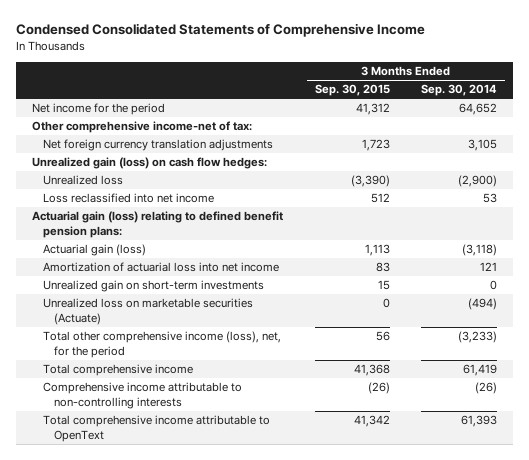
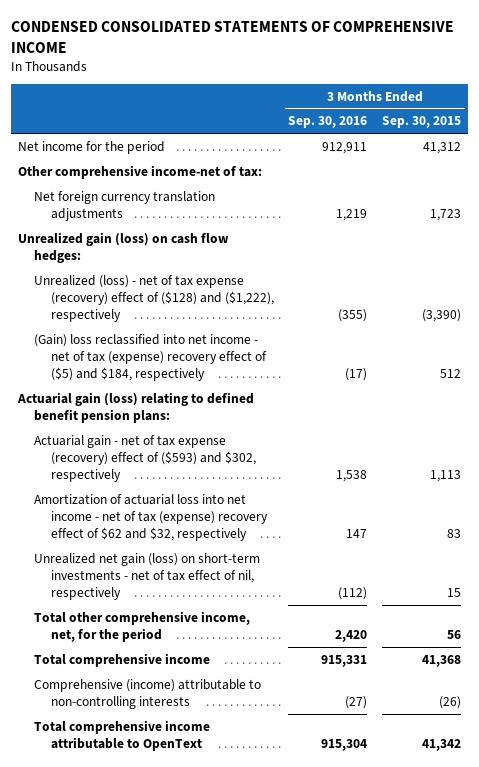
- Condensed Consolidated Statements of Comprehensive Income
+ CONDENSED CONSOLIDATED STATEMENTS OF COMPREHENSIVE INCOME
- | 3 Months Ended Sep. 30, 2015 | 3 Months Ended Sep. 30, 2014
+ | 3 Months Ended Sep. 30, 2016 | 3 Months Ended Sep. 30, 2015
- Unrealized loss | (3,390) | (2,900)
- Loss reclassified into net income | 512 | 53
+ Unrealized (loss) - net of tax expense (recovery) effect of ($128) and ($1,222), respectively | (355) | (3,390)
+ (Gain) loss reclassified into net income - net of tax (expense) recovery effect of ($5) and $184, respectively | (17) | 512
- Actuarial gain (loss) | 1,113 | (3,118)
- Amortization of actuarial loss into net income | 83 | 121
- Unrealized gain on short-term investments | 15 | 0
- Unrealized loss on marketable securities (Actuate) | 0 | (494)
- Total other comprehensive income (loss), net, for the period | 56 | (3,233)
+ Actuarial gain - net of tax expense (recovery) effect of ($593) and $302, respectively | 1,538 | 1,113
+ Amortization of actuarial loss into net income - net of tax (expense) recovery effect of $62 and $32, respectively | 147 | 83
+ Unrealized net gain (loss) on short-term investments - net of tax effect of nil, respectively | (112) | 15
+ Total other comprehensive income, net, for the period | 2,420 | 56
- Comprehensive income attributable to non-controlling interests | (26) | (26)
+ Comprehensive (income) attributable to non-controlling interests | (27) | (26)

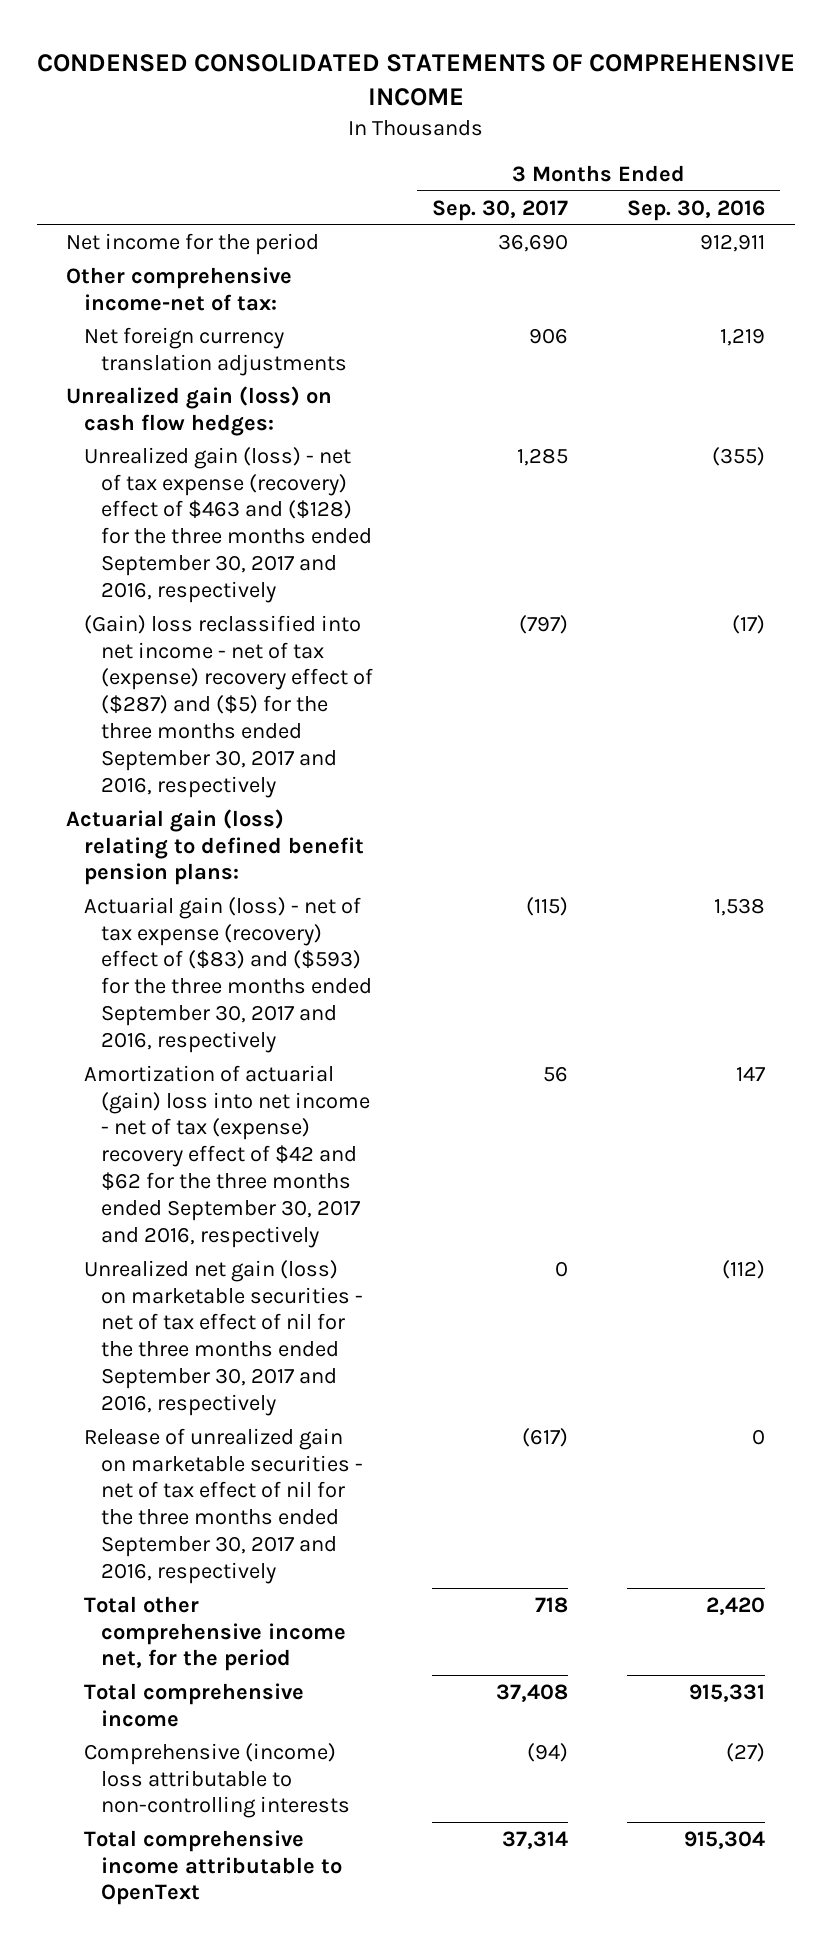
- | 3 Months Ended Sep. 30, 2016 | 3 Months Ended Sep. 30, 2015
+ | 3 Months Ended Sep. 30, 2017 | 3 Months Ended Sep. 30, 2016
- Unrealized (loss) - net of tax expense (recovery) effect of ($128) and ($1,222), respectively | (355) | (3,390)
- (Gain) loss reclassified into net income - net of tax (expense) recovery effect of ($5) and $184, respectively | (17) | 512
+ Unrealized gain (loss) - net of tax expense (recovery) effect of $463 and ($128) for the three months ended September 30, 2017 and 2016, respectively | 1,285 | (355)
+ (Gain) loss reclassified into net income - net of tax (expense) recovery effect of ($287) and ($5) for the three months ended September 30, 2017 and 2016, respectively | (797) | (17)
- Actuarial gain - net of tax expense (recovery) effect of ($593) and $302, respectively | 1,538 | 1,113
- Amortization of actuarial loss into net income - net of tax (expense) recovery effect of $62 and $32, respectively | 147 | 83
- Unrealized net gain (loss) on short-term investments - net of tax effect of nil, respectively | (112) | 15
- Total other comprehensive income, net, for the period | 2,420 | 56
+ Actuarial gain (loss) - net of tax expense (recovery) effect of ($83) and ($593) for the three months ended September 30, 2017 and 2016, respectively | (115) | 1,538
+ Amortization of actuarial (gain) loss into net income - net of tax (expense) recovery effect of $42 and $62 for the three months ended September 30, 2017 and 2016, respectively | 56 | 147
+ Unrealized net gain (loss) on marketable securities - net of tax effect of nil for the three months ended September 30, 2017 and 2016, respectively | 0 | (112)
+ Release of unrealized gain on marketable securities - net of tax effect of nil for the three months ended September 30, 2017 and 2016, respectively | (617) | 0
+ Total other comprehensive income net, for the period | 718 | 2,420
- Comprehensive (income) attributable to non-controlling interests | (27) | (26)
+ Comprehensive (income) loss attributable to non-controlling interests | (94) | (27)

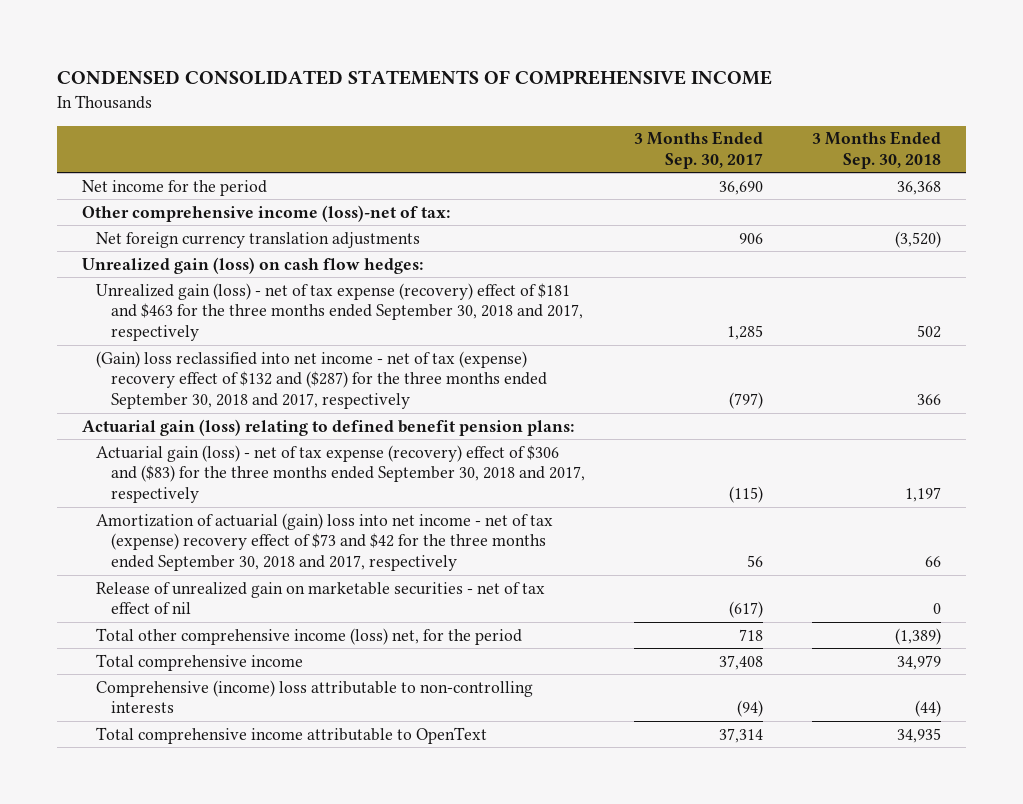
- | 3 Months Ended Sep. 30, 2017 | 3 Months Ended Sep. 30, 2016
+ | 3 Months Ended Sep. 30, 2017 | 3 Months Ended Sep. 30, 2018
- Other comprehensive income-net of tax:
+ Other comprehensive income (loss)-net of tax:
- Unrealized gain (loss) - net of tax expense (recovery) effect of $463 and ($128) for the three months ended September 30, 2017 and 2016, respectively | 1,285 | (355)
- (Gain) loss reclassified into net income - net of tax (expense) recovery effect of ($287) and ($5) for the three months ended September 30, 2017 and 2016, respectively | (797) | (17)
+ Unrealized gain (loss) - net of tax expense (recovery) effect of $181 and $463 for the three months ended September 30, 2018 and 2017, respectively | 1,285 | 502
+ (Gain) loss reclassified into net income - net of tax (expense) recovery effect of $132 and ($287) for the three months ended September 30, 2018 and 2017, respectively | (797) | 366
- Actuarial gain (loss) - net of tax expense (recovery) effect of ($83) and ($593) for the three months ended September 30, 2017 and 2016, respectively | (115) | 1,538
- Amortization of actuarial (gain) loss into net income - net of tax (expense) recovery effect of $42 and $62 for the three months ended September 30, 2017 and 2016, respectively | 56 | 147
- Unrealized net gain (loss) on marketable securities - net of tax effect of nil for the three months ended September 30, 2017 and 2016, respectively | 0 | (112)
- Release of unrealized gain on marketable securities - net of tax effect of nil for the three months ended September 30, 2017 and 2016, respectively | (617) | 0
- Total other comprehensive income net, for the period | 718 | 2,420
+ Actuarial gain (loss) - net of tax expense (recovery) effect of $306 and ($83) for the three months ended September 30, 2018 and 2017, respectively | (115) | 1,197
+ Amortization of actuarial (gain) loss into net income - net of tax (expense) recovery effect of $73 and $42 for the three months ended September 30, 2018 and 2017, respectively | 56 | 66
+ Release of unrealized gain on marketable securities - net of tax effect of nil | (617) | 0
+ Total other comprehensive income (loss) net, for the period | 718 | (1,389)

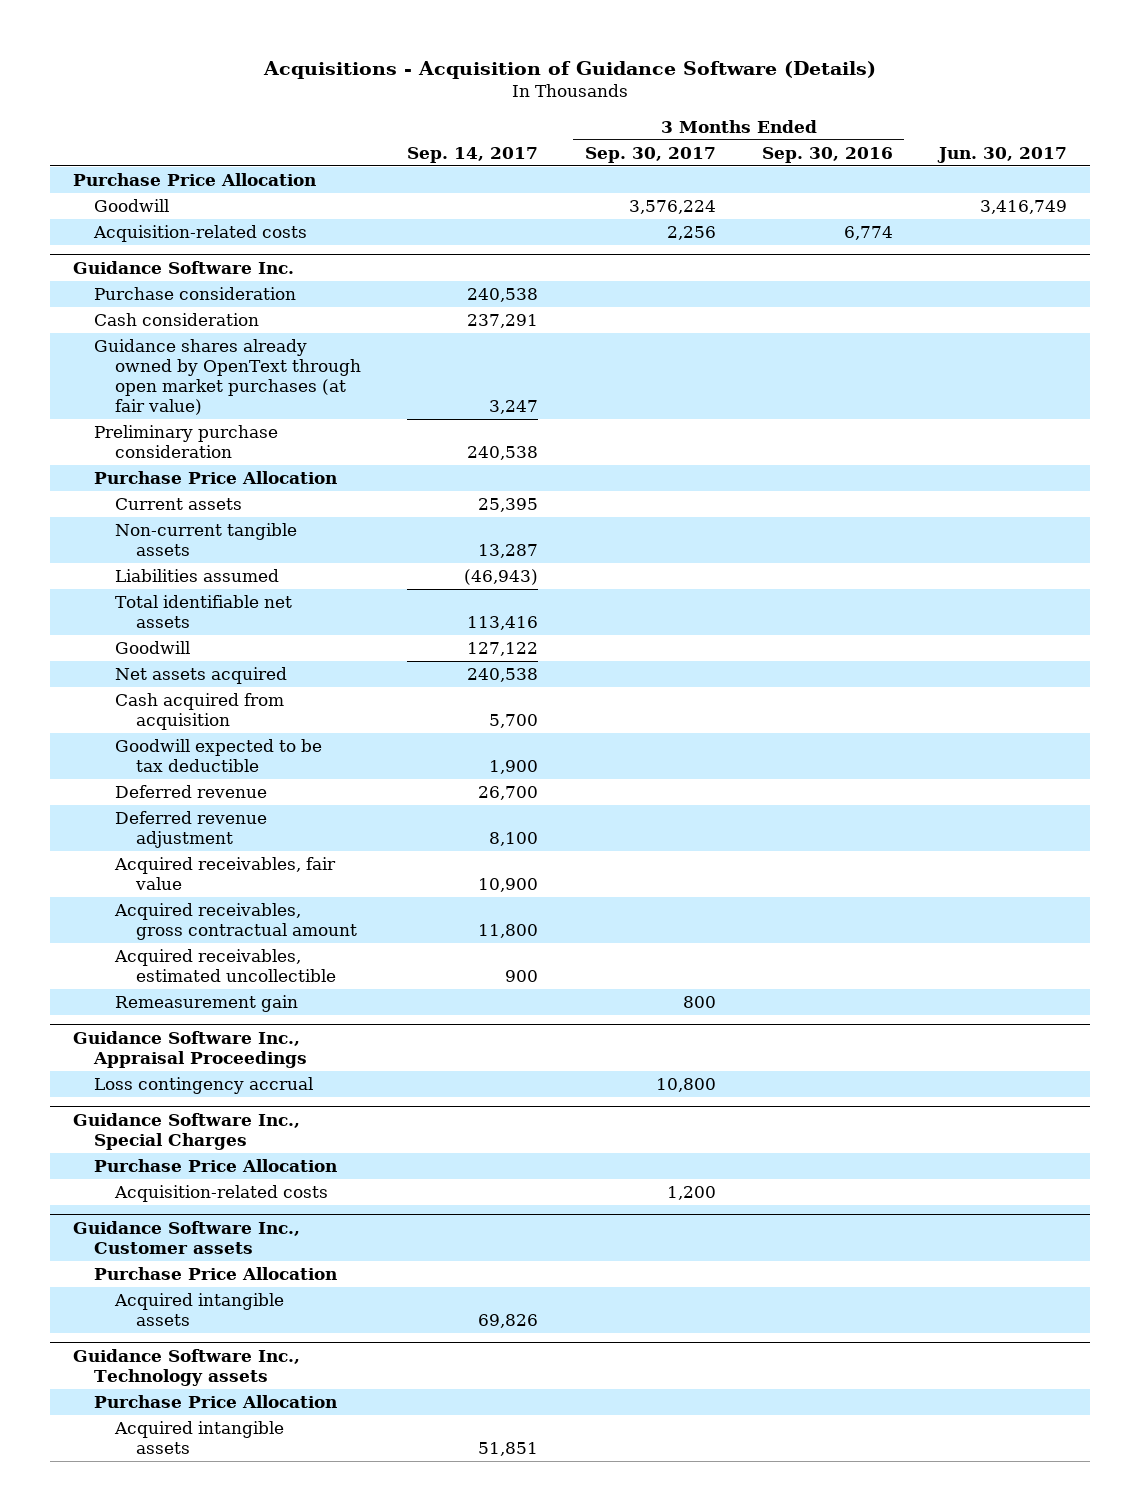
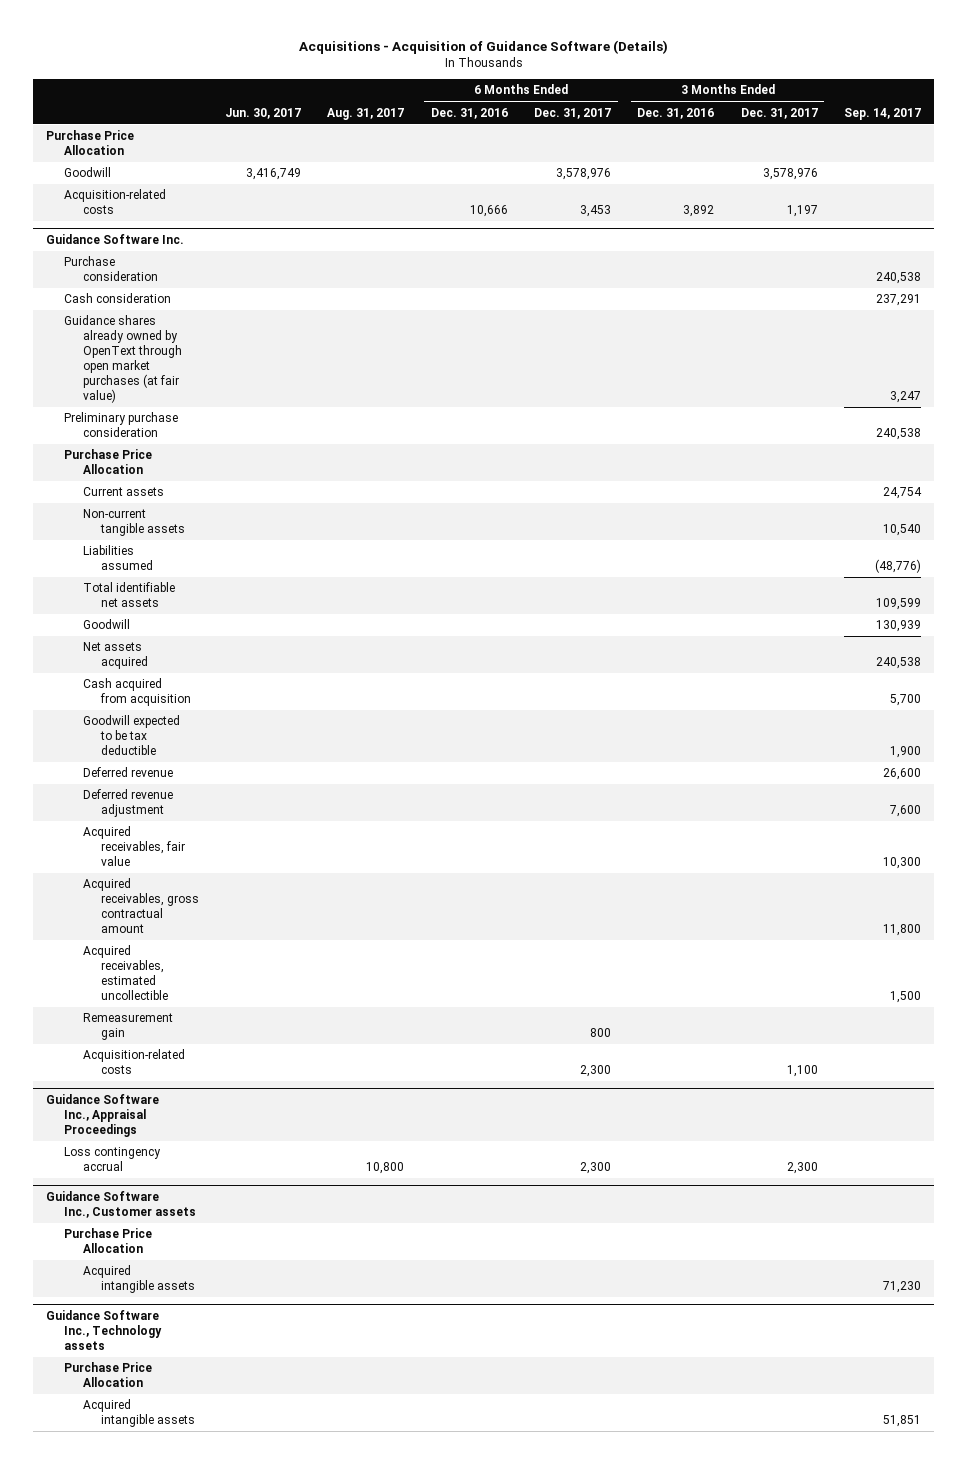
- | Sep. 14, 2017 | 3 Months Ended Sep. 30, 2017 | 3 Months Ended Sep. 30, 2016 | Jun. 30, 2017
+ | Jun. 30, 2017 | Aug. 31, 2017 | 6 Months Ended Dec. 31, 2016 | 6 Months Ended Dec. 31, 2017 | 3 Months Ended Dec. 31, 2016 | 3 Months Ended Dec. 31, 2017 | Sep. 14, 2017
@ Guidance Software Inc.
- Current assets | 25,395 | | |
- Non-current tangible assets | 13,287 | | |
- Liabilities assumed | (46,943) | | |
- Total identifiable net assets | 113,416 | | |
- Goodwill | 127,122 | | |
+ Current assets | | | | | | | 24,754
+ Non-current tangible assets | | | | | | | 10,540
+ Liabilities assumed | | | | | | | (48,776)
+ Total identifiable net assets | | | | | | | 109,599
+ Goodwill | | | | | | | 130,939
- Deferred revenue | 26,700 | | |
- Deferred revenue adjustment | 8,100 | | |
- Acquired receivables, fair value | 10,900 | | |
+ Deferred revenue | | | | | | | 26,600
+ Deferred revenue adjustment | | | | | | | 7,600
+ Acquired receivables, fair value | | | | | | | 10,300
- Acquired receivables, estimated uncollectible | 900 | | |
+ Acquired receivables, estimated uncollectible | | | | | | | 1,500
+ Acquisition-related costs | | | | 2,300 | | 1,100 |
- Guidance Software Inc., Special Charges
- Purchase Price Allocation
- Acquisition-related costs | | 1,200 | |
@ Guidance Software Inc., Customer assets
- Acquired intangible assets | 69,826 | | |
+ Acquired intangible assets | | | | | | | 71,230

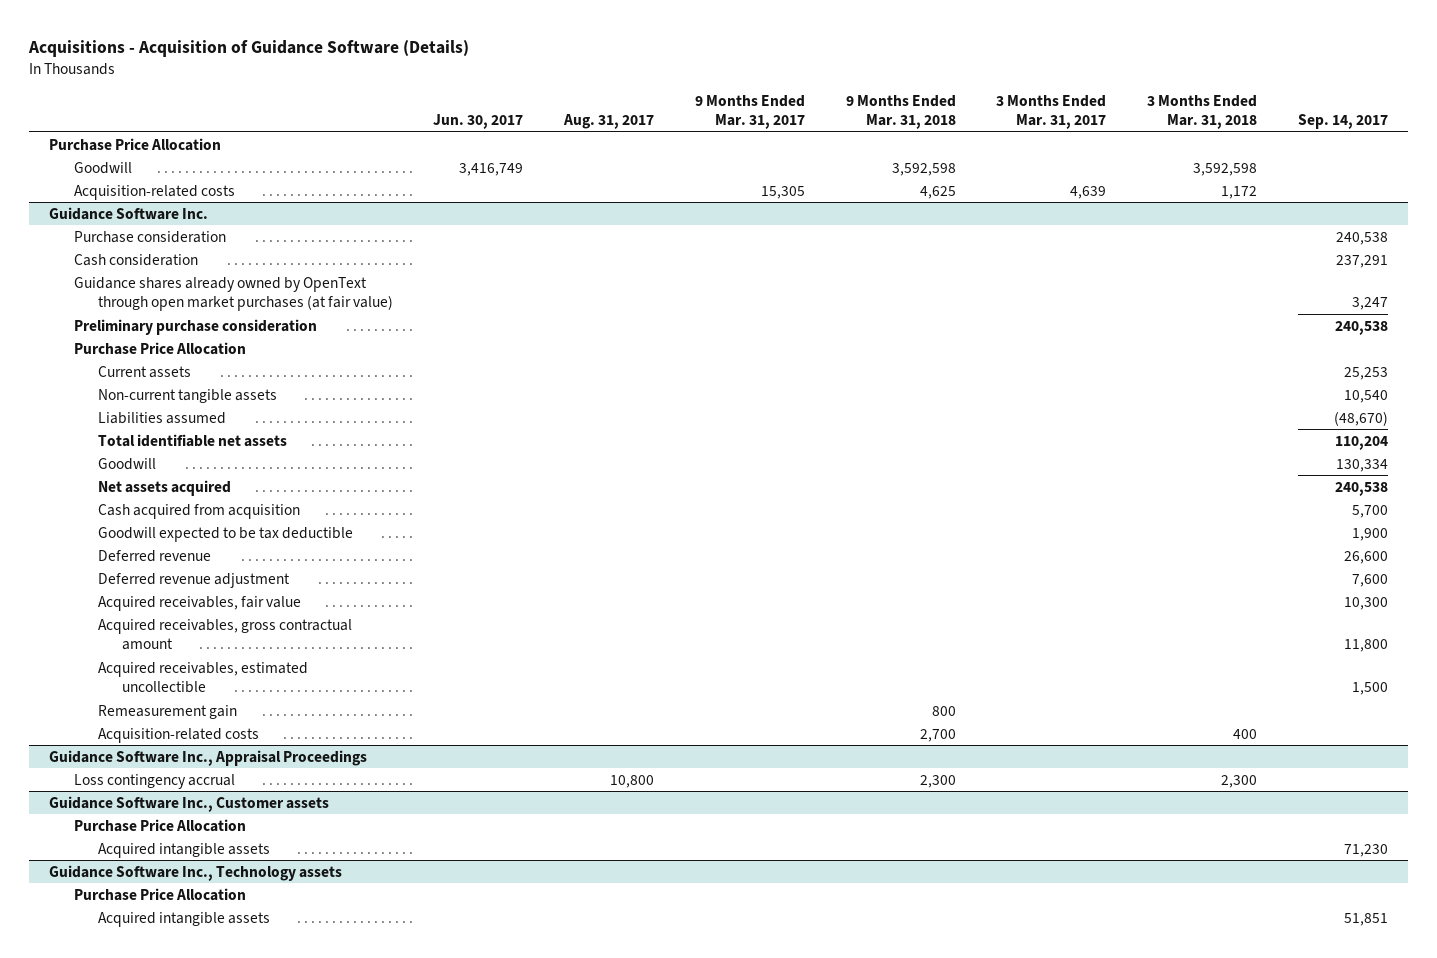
- | Jun. 30, 2017 | Aug. 31, 2017 | 6 Months Ended Dec. 31, 2016 | 6 Months Ended Dec. 31, 2017 | 3 Months Ended Dec. 31, 2016 | 3 Months Ended Dec. 31, 2017 | Sep. 14, 2017
+ | Jun. 30, 2017 | Aug. 31, 2017 | 9 Months Ended Mar. 31, 2017 | 9 Months Ended Mar. 31, 2018 | 3 Months Ended Mar. 31, 2017 | 3 Months Ended Mar. 31, 2018 | Sep. 14, 2017
@ Guidance Software Inc.
- Current assets | | | | | | | 24,754
+ Current assets | | | | | | | 25,253
- Liabilities assumed | | | | | | | (48,776)
- Total identifiable net assets | | | | | | | 109,599
- Goodwill | | | | | | | 130,939
+ Liabilities assumed | | | | | | | (48,670)
+ Total identifiable net assets | | | | | | | 110,204
+ Goodwill | | | | | | | 130,334

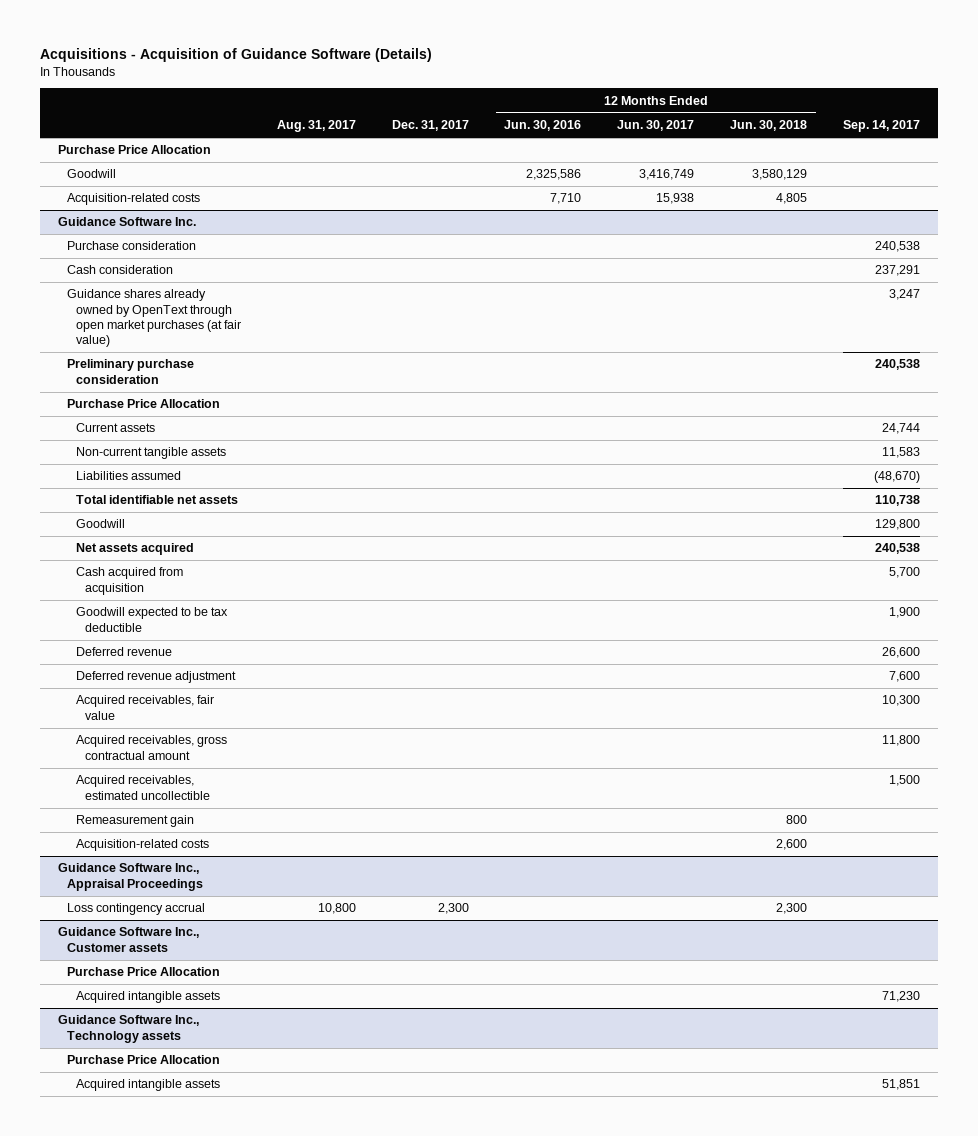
- | Jun. 30, 2017 | Aug. 31, 2017 | 9 Months Ended Mar. 31, 2017 | 9 Months Ended Mar. 31, 2018 | 3 Months Ended Mar. 31, 2017 | 3 Months Ended Mar. 31, 2018 | Sep. 14, 2017
+ | Aug. 31, 2017 | Dec. 31, 2017 | 12 Months Ended Jun. 30, 2016 | 12 Months Ended Jun. 30, 2017 | 12 Months Ended Jun. 30, 2018 | Sep. 14, 2017
@ Guidance Software Inc.
- Current assets | | | | | | | 25,253
- Non-current tangible assets | | | | | | | 10,540
+ Current assets | | | | | | 24,744
+ Non-current tangible assets | | | | | | 11,583
- Total identifiable net assets | | | | | | | 110,204
- Goodwill | | | | | | | 130,334
+ Total identifiable net assets | | | | | | 110,738
+ Goodwill | | | | | | 129,800

